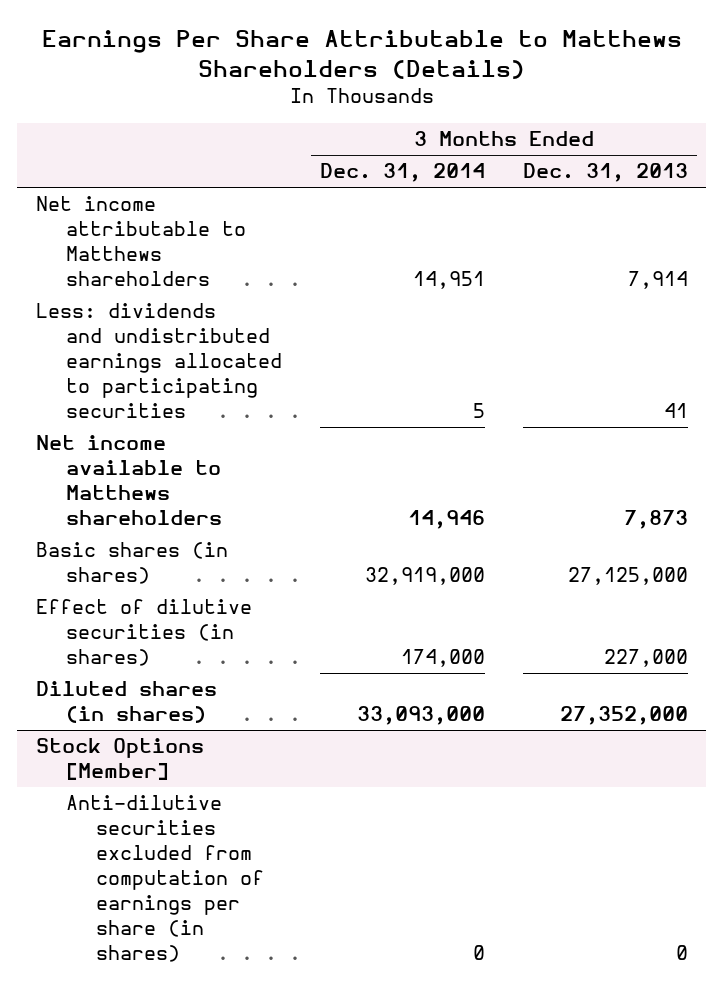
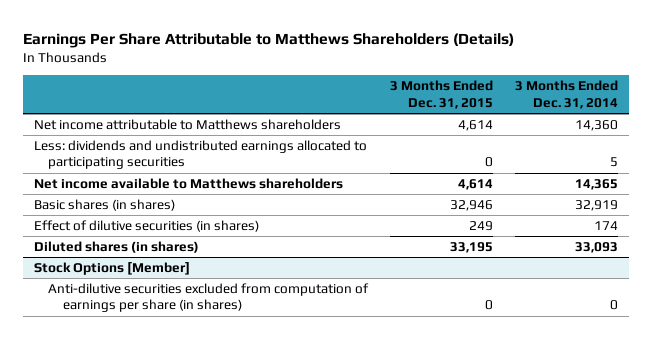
- | 3 Months Ended Dec. 31, 2014 | 3 Months Ended Dec. 31, 2013
+ | 3 Months Ended Dec. 31, 2015 | 3 Months Ended Dec. 31, 2014
- Net income attributable to Matthews shareholders | 14,951 | 7,914
+ Net income attributable to Matthews shareholders | 4,614 | 14,360
- Net income available to Matthews shareholders | 14,946 | 7,873
- Basic shares (in shares) | 32,919,000 | 27,125,000
- Effect of dilutive securities (in shares) | 174,000 | 227,000
- Diluted shares (in shares) | 33,093,000 | 27,352,000
+ Net income available to Matthews shareholders | 4,614 | 14,365
+ Basic shares (in shares) | 32,946 | 32,919
+ Effect of dilutive securities (in shares) | 249 | 174
+ Diluted shares (in shares) | 33,195 | 33,093

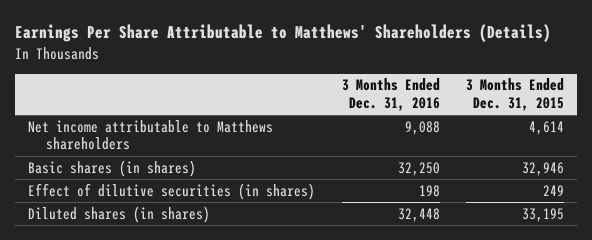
- Earnings Per Share Attributable to Matthews Shareholders (Details)
+ Earnings Per Share Attributable to Matthews' Shareholders (Details)
- | 3 Months Ended Dec. 31, 2015 | 3 Months Ended Dec. 31, 2014
+ | 3 Months Ended Dec. 31, 2016 | 3 Months Ended Dec. 31, 2015
- Less: dividends and undistributed earnings allocated to participating securities | 0 | 5
- Net income available to Matthews shareholders | 4,614 | 14,365
- Stock Options [Member]
- Anti-dilutive securities excluded from computation of earnings per share (in shares) | 0 | 0

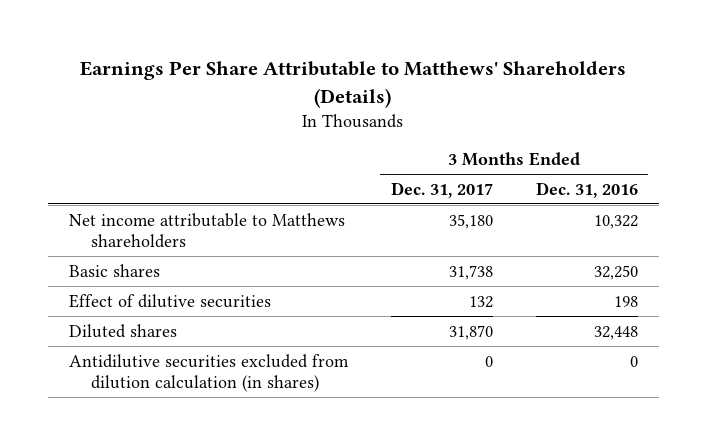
- | 3 Months Ended Dec. 31, 2016 | 3 Months Ended Dec. 31, 2015
+ | 3 Months Ended Dec. 31, 2017 | 3 Months Ended Dec. 31, 2016
- Net income attributable to Matthews shareholders | 9,088 | 4,614
- Basic shares (in shares) | 32,250 | 32,946
- Effect of dilutive securities (in shares) | 198 | 249
- Diluted shares (in shares) | 32,448 | 33,195
+ Net income attributable to Matthews shareholders | 35,180 | 10,322
+ Basic shares | 31,738 | 32,250
+ Effect of dilutive securities | 132 | 198
+ Diluted shares | 31,870 | 32,448
+ Antidilutive securities excluded from dilution calculation (in shares) | 0 | 0

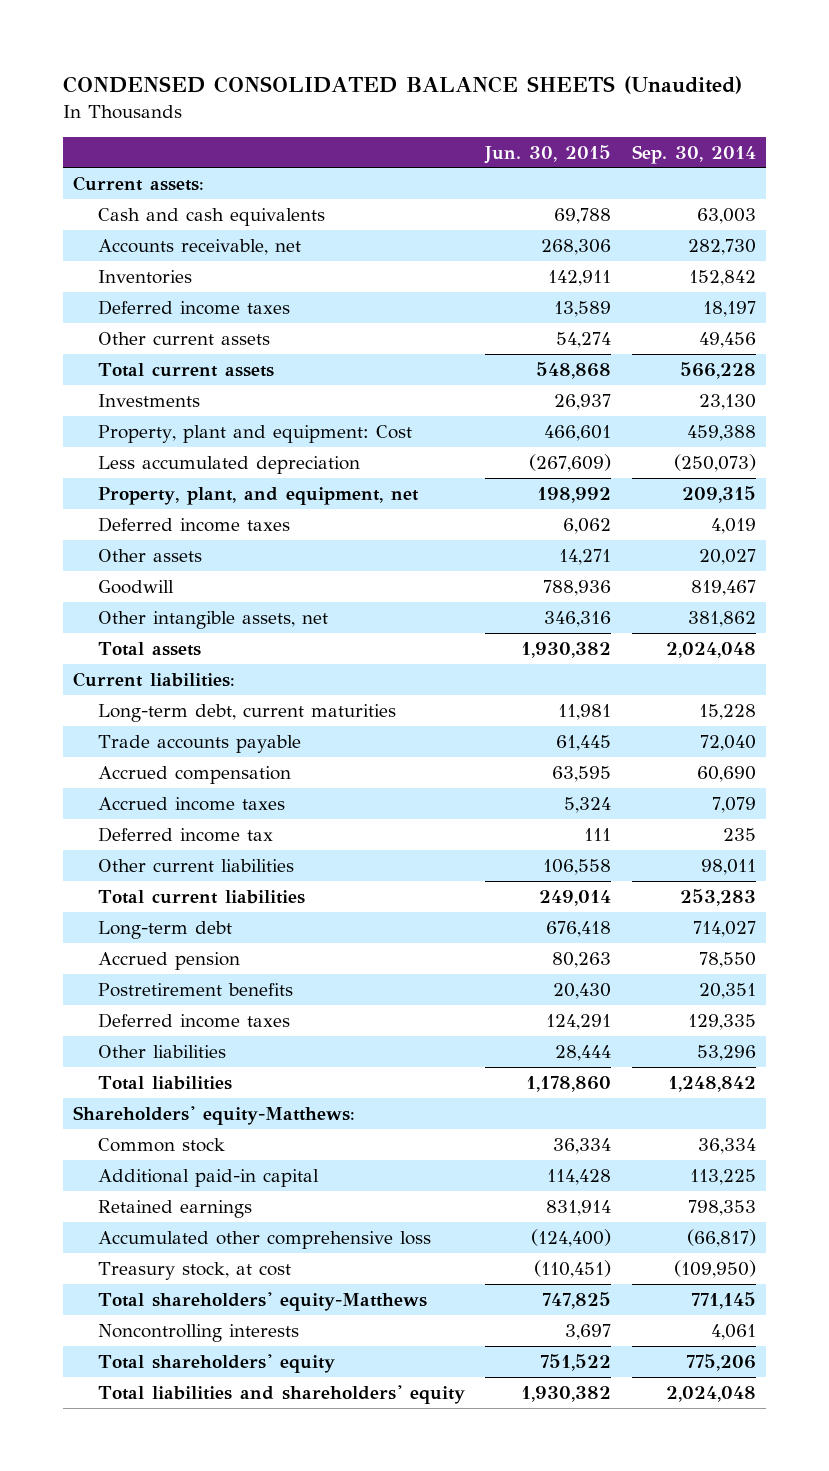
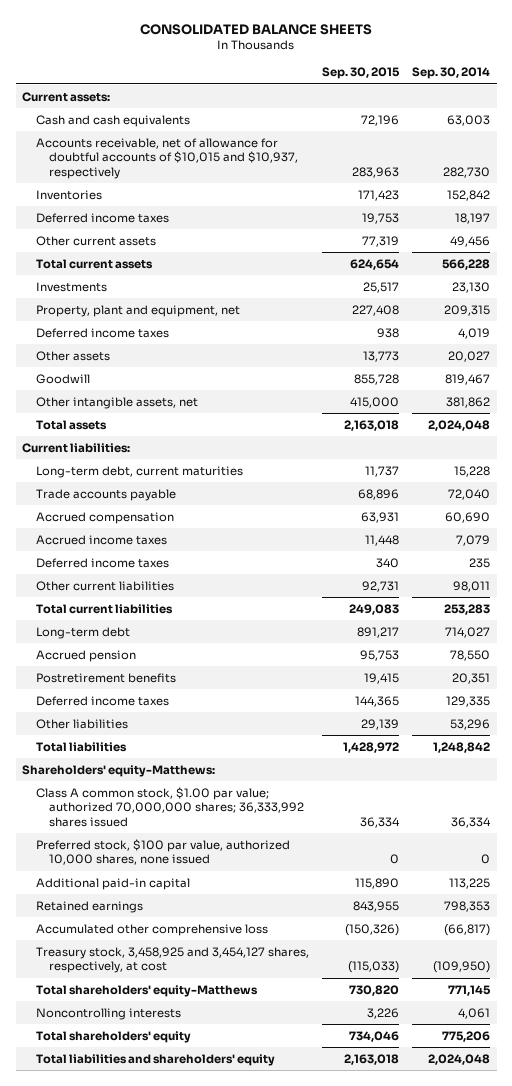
- CONDENSED CONSOLIDATED BALANCE SHEETS (Unaudited)
+ CONSOLIDATED BALANCE SHEETS
- | Jun. 30, 2015 | Sep. 30, 2014
+ | Sep. 30, 2015 | Sep. 30, 2014
- Accounts receivable, net | 268,306 | 282,730
+ Accounts receivable, net of allowance for doubtful accounts of $10,015 and $10,937, respectively | 283,963 | 282,730
- Property, plant and equipment: Cost | 466,601 | 459,388
- Less accumulated depreciation | (267,609) | (250,073)
- Property, plant, and equipment, net | 198,992 | 209,315
+ Property, plant and equipment, net | 227,408 | 209,315
- Deferred income tax | 111 | 235
+ Deferred income taxes | 340 | 235
- Common stock | 36,334 | 36,334
+ Class A common stock, $1.00 par value; authorized 70,000,000 shares; 36,333,992 shares issued | 36,334 | 36,334
+ Preferred stock, $100 par value, authorized 10,000 shares, none issued | 0 | 0
- Treasury stock, at cost | (110,451) | (109,950)
+ Treasury stock, 3,458,925 and 3,454,127 shares, respectively, at cost | (115,033) | (109,950)

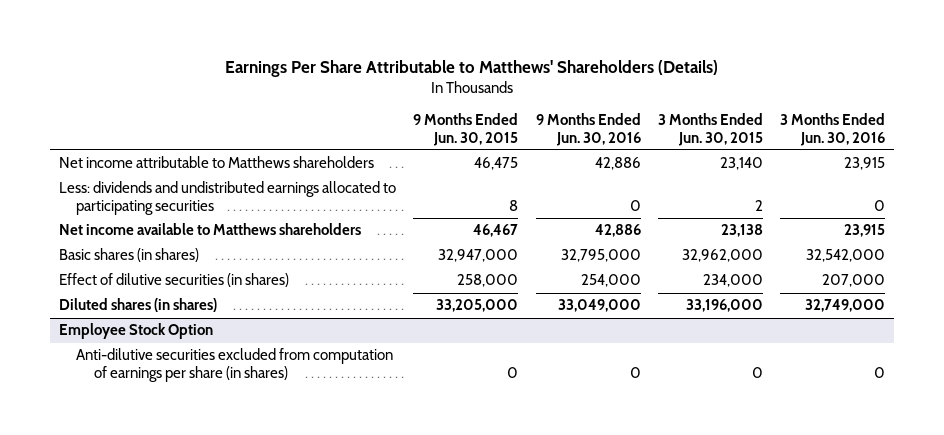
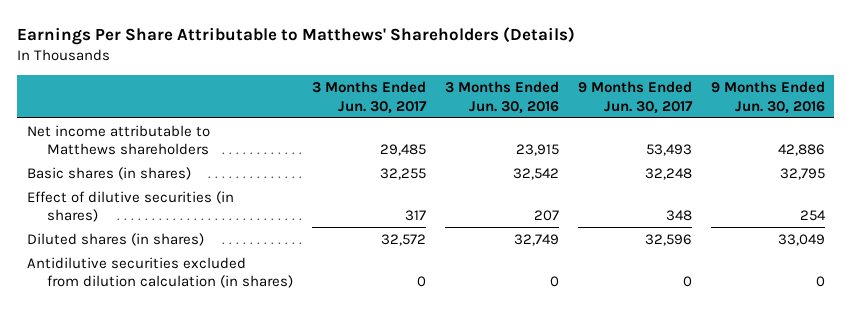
- | 9 Months Ended Jun. 30, 2015 | 9 Months Ended Jun. 30, 2016 | 3 Months Ended Jun. 30, 2015 | 3 Months Ended Jun. 30, 2016
+ | 3 Months Ended Jun. 30, 2017 | 3 Months Ended Jun. 30, 2016 | 9 Months Ended Jun. 30, 2017 | 9 Months Ended Jun. 30, 2016
- Less: dividends and undistributed earnings allocated to participating securities | 8 | 0 | 2 | 0
- Net income available to Matthews shareholders | 46,467 | 42,886 | 23,138 | 23,915
- Basic shares (in shares) | 32,947,000 | 32,795,000 | 32,962,000 | 32,542,000
- Effect of dilutive securities (in shares) | 258,000 | 254,000 | 234,000 | 207,000
- Diluted shares (in shares) | 33,205,000 | 33,049,000 | 33,196,000 | 32,749,000
- Employee Stock Option
- Anti-dilutive securities excluded from computation of earnings per share (in shares) | 0 | 0 | 0 | 0
+ Basic shares (in shares) | 32,255 | 32,542 | 32,248 | 32,795
+ Effect of dilutive securities (in shares) | 317 | 207 | 348 | 254
+ Diluted shares (in shares) | 32,572 | 32,749 | 32,596 | 33,049
+ Antidilutive securities excluded from dilution calculation (in shares) | 0 | 0 | 0 | 0

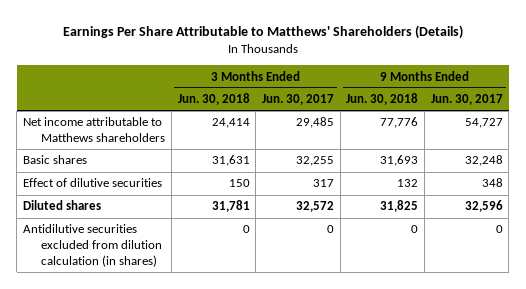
- | 3 Months Ended Jun. 30, 2017 | 3 Months Ended Jun. 30, 2016 | 9 Months Ended Jun. 30, 2017 | 9 Months Ended Jun. 30, 2016
+ | 3 Months Ended Jun. 30, 2018 | 3 Months Ended Jun. 30, 2017 | 9 Months Ended Jun. 30, 2018 | 9 Months Ended Jun. 30, 2017
- Net income attributable to Matthews shareholders | 29,485 | 23,915 | 53,493 | 42,886
- Basic shares (in shares) | 32,255 | 32,542 | 32,248 | 32,795
- Effect of dilutive securities (in shares) | 317 | 207 | 348 | 254
- Diluted shares (in shares) | 32,572 | 32,749 | 32,596 | 33,049
+ Net income attributable to Matthews shareholders | 24,414 | 29,485 | 77,776 | 54,727
+ Basic shares | 31,631 | 32,255 | 31,693 | 32,248
+ Effect of dilutive securities | 150 | 317 | 132 | 348
+ Diluted shares | 31,781 | 32,572 | 31,825 | 32,596

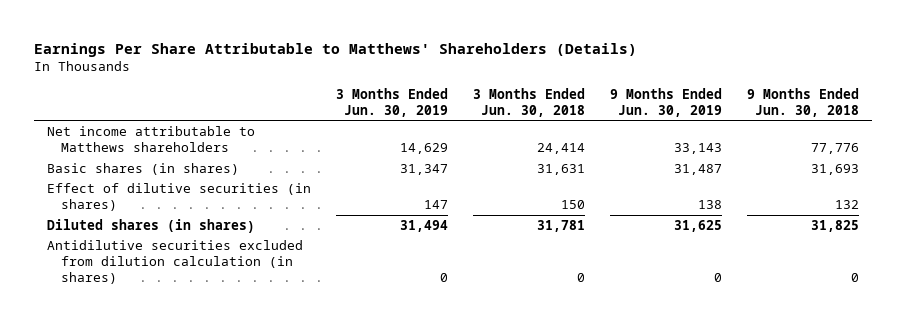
- | 3 Months Ended Jun. 30, 2018 | 3 Months Ended Jun. 30, 2017 | 9 Months Ended Jun. 30, 2018 | 9 Months Ended Jun. 30, 2017
+ | 3 Months Ended Jun. 30, 2019 | 3 Months Ended Jun. 30, 2018 | 9 Months Ended Jun. 30, 2019 | 9 Months Ended Jun. 30, 2018
- Basic shares | 31,631 | 32,255 | 31,693 | 32,248
- Effect of dilutive securities | 150 | 317 | 132 | 348
- Diluted shares | 31,781 | 32,572 | 31,825 | 32,596
+ Basic shares (in shares) | 31,347 | 31,631 | 31,487 | 31,693
+ Effect of dilutive securities (in shares) | 147 | 150 | 138 | 132
+ Diluted shares (in shares) | 31,494 | 31,781 | 31,625 | 31,825

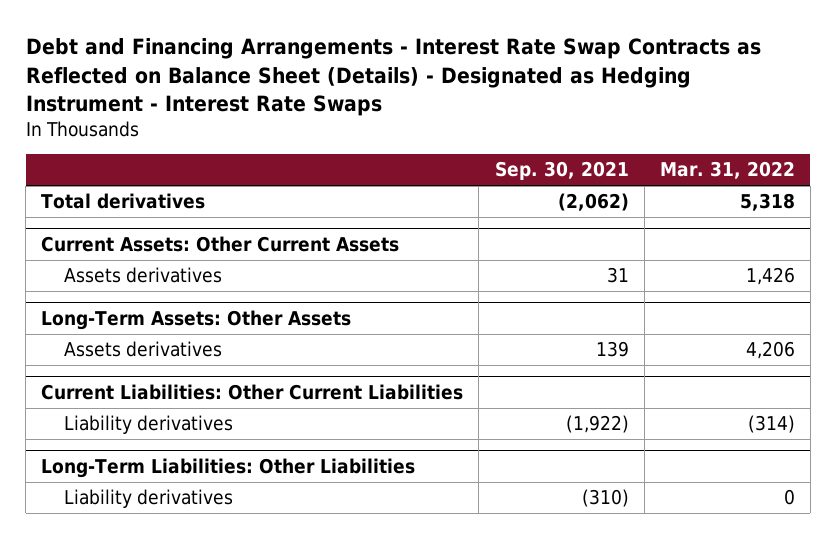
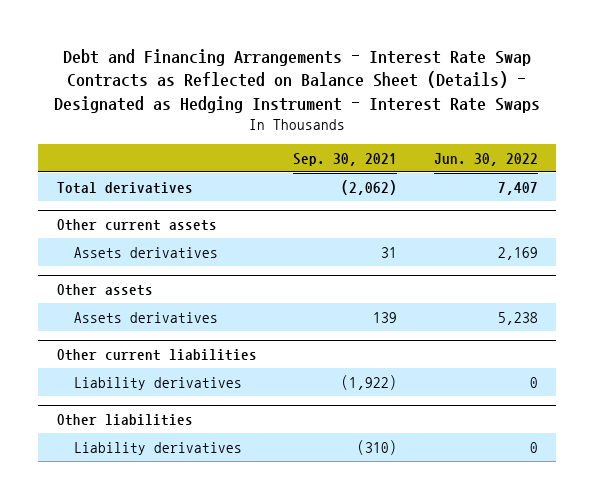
- | Sep. 30, 2021 | Mar. 31, 2022
+ | Sep. 30, 2021 | Jun. 30, 2022
- Current Assets: Other Current Assets
+ Other current assets
- Long-Term Assets: Other Assets
+ Other assets
- Current Liabilities: Other Current Liabilities
+ Other current liabilities
- Long-Term Liabilities: Other Liabilities
+ Other liabilities

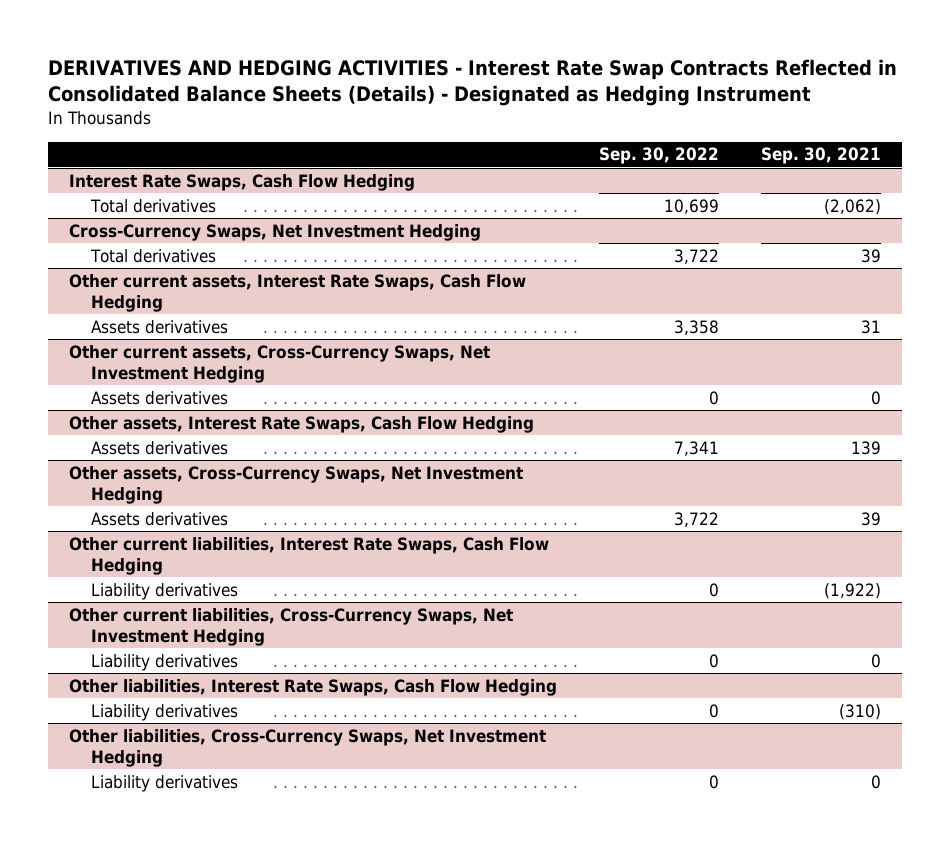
- Debt and Financing Arrangements - Interest Rate Swap Contracts as Reflected on Balance Sheet (Details) - Designated as Hedging Instrument - Interest Rate Swaps
+ DERIVATIVES AND HEDGING ACTIVITIES - Interest Rate Swap Contracts Reflected in Consolidated Balance Sheets (Details) - Designated as Hedging Instrument
- | Sep. 30, 2021 | Jun. 30, 2022
+ | Sep. 30, 2022 | Sep. 30, 2021
+ Interest Rate Swaps, Cash Flow Hedging
- Other current assets
+ Cross-Currency Swaps, Net Investment Hedging
+ Total derivatives | 3,722 | 39
+ Other current assets, Interest Rate Swaps, Cash Flow Hedging
- Other assets
+ Other current assets, Cross-Currency Swaps, Net Investment Hedging
+ Assets derivatives | 0 | 0
+ Other assets, Interest Rate Swaps, Cash Flow Hedging
- Other current liabilities
+ Other assets, Cross-Currency Swaps, Net Investment Hedging
+ Assets derivatives | 3,722 | 39
+ Other current liabilities, Interest Rate Swaps, Cash Flow Hedging
- Other liabilities
+ Other current liabilities, Cross-Currency Swaps, Net Investment Hedging
+ Liability derivatives | 0 | 0
+ Other liabilities, Interest Rate Swaps, Cash Flow Hedging
+ Other liabilities, Cross-Currency Swaps, Net Investment Hedging
+ Liability derivatives | 0 | 0

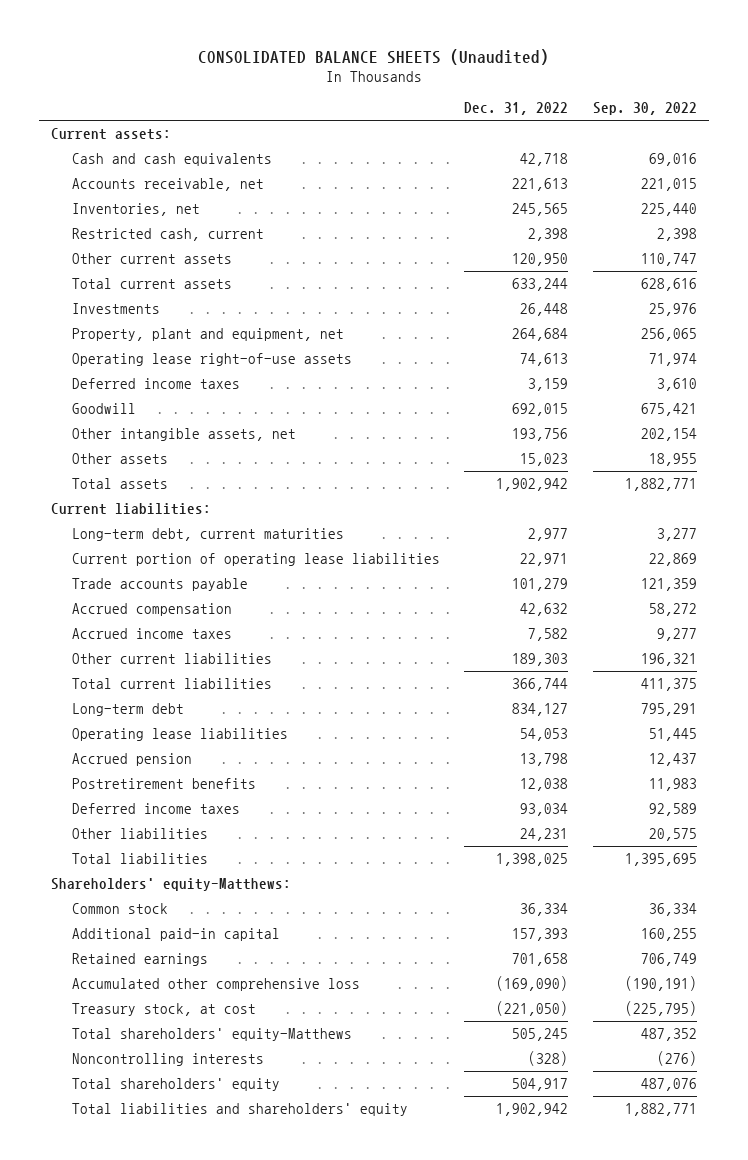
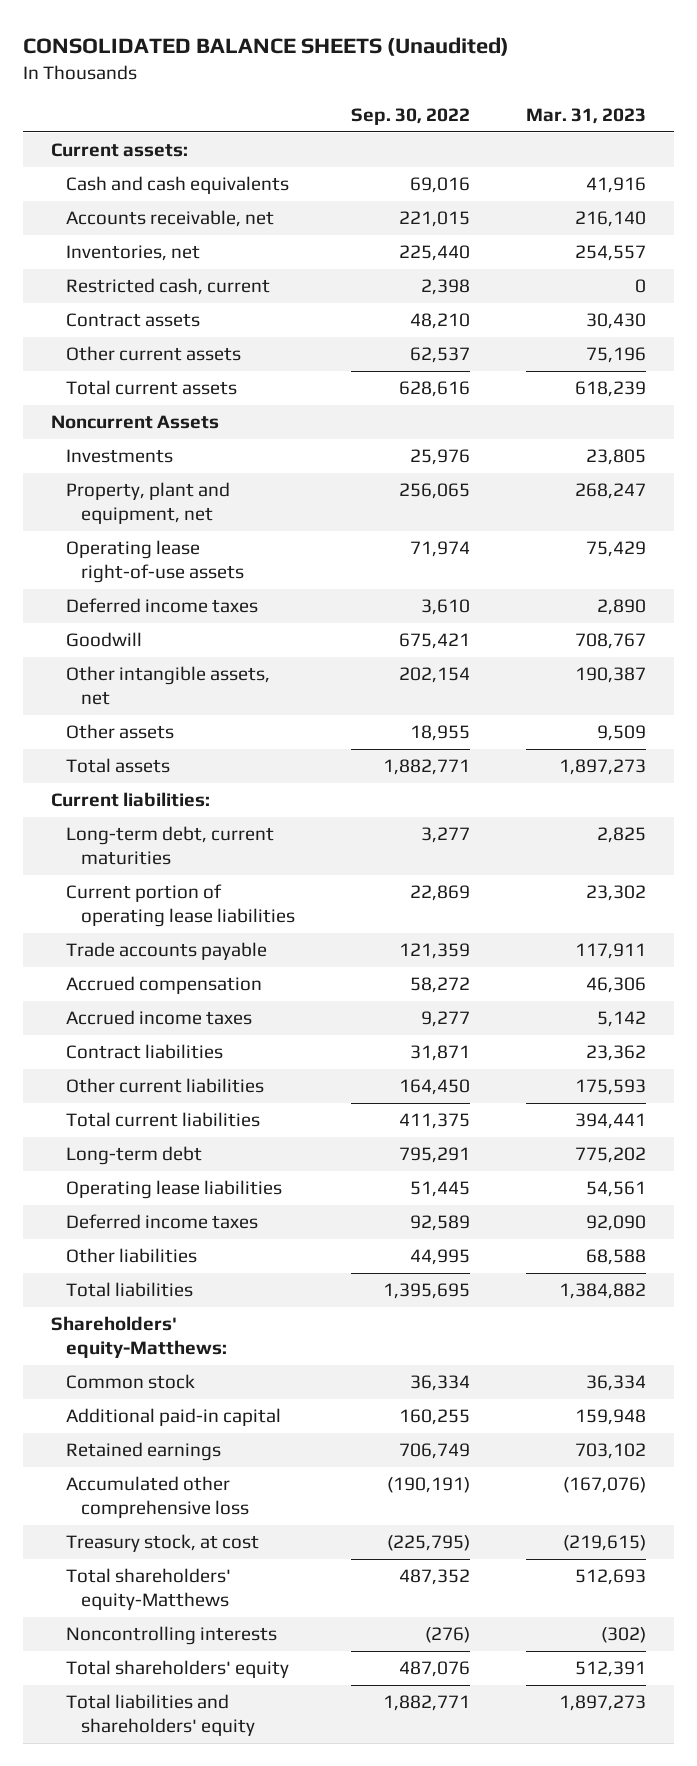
- | Dec. 31, 2022 | Sep. 30, 2022
+ | Sep. 30, 2022 | Mar. 31, 2023
- Other current assets | 120,950 | 110,747
+ Contract assets | 48,210 | 30,430
+ Other current assets | 62,537 | 75,196
+ Noncurrent Assets
- Other current liabilities | 189,303 | 196,321
+ Contract liabilities | 31,871 | 23,362
+ Other current liabilities | 164,450 | 175,593
- Accrued pension | 13,798 | 12,437
- Postretirement benefits | 12,038 | 11,983
- Other liabilities | 24,231 | 20,575
+ Other liabilities | 44,995 | 68,588

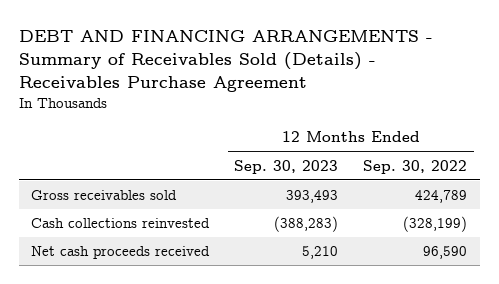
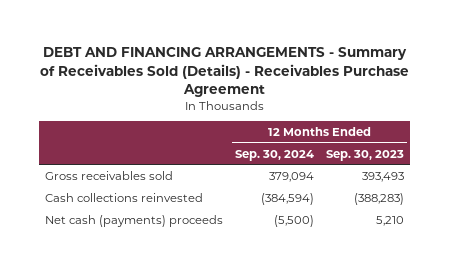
- | 12 Months Ended Sep. 30, 2023 | 12 Months Ended Sep. 30, 2022
+ | 12 Months Ended Sep. 30, 2024 | 12 Months Ended Sep. 30, 2023
- Net cash proceeds received | 5,210 | 96,590
+ Net cash (payments) proceeds | (5,500) | 5,210

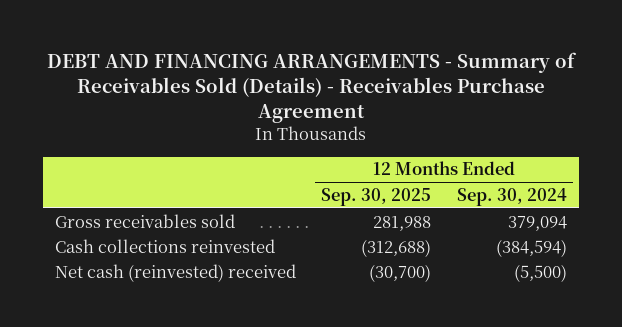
- | 12 Months Ended Sep. 30, 2024 | 12 Months Ended Sep. 30, 2023
+ | 12 Months Ended Sep. 30, 2025 | 12 Months Ended Sep. 30, 2024
- Net cash (payments) proceeds | (5,500) | 5,210
+ Net cash (reinvested) received | (30,700) | (5,500)

